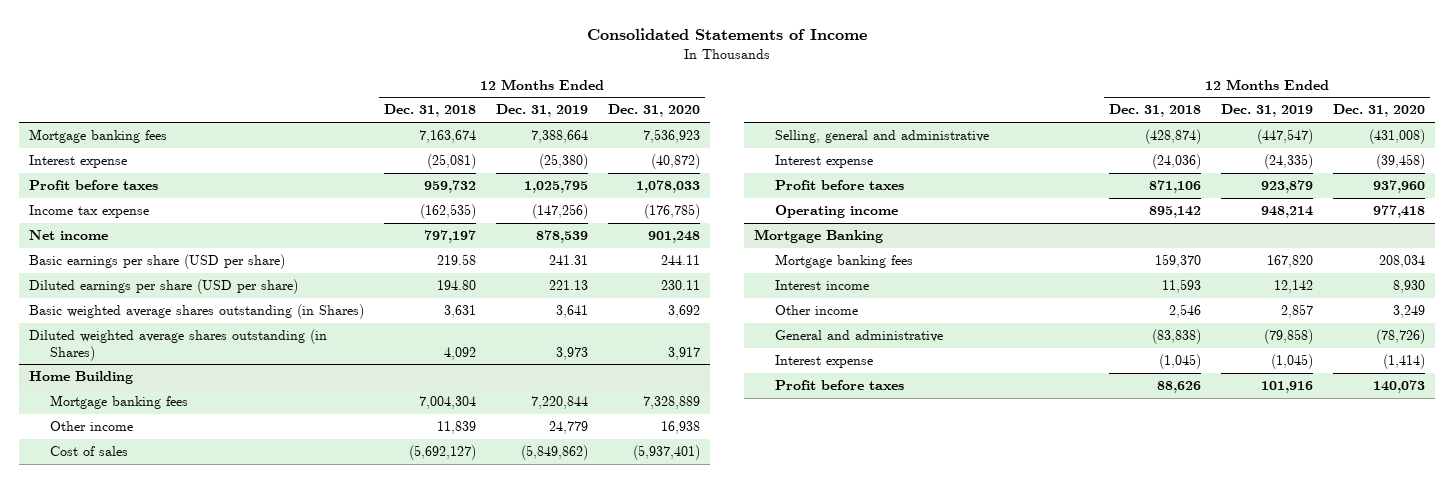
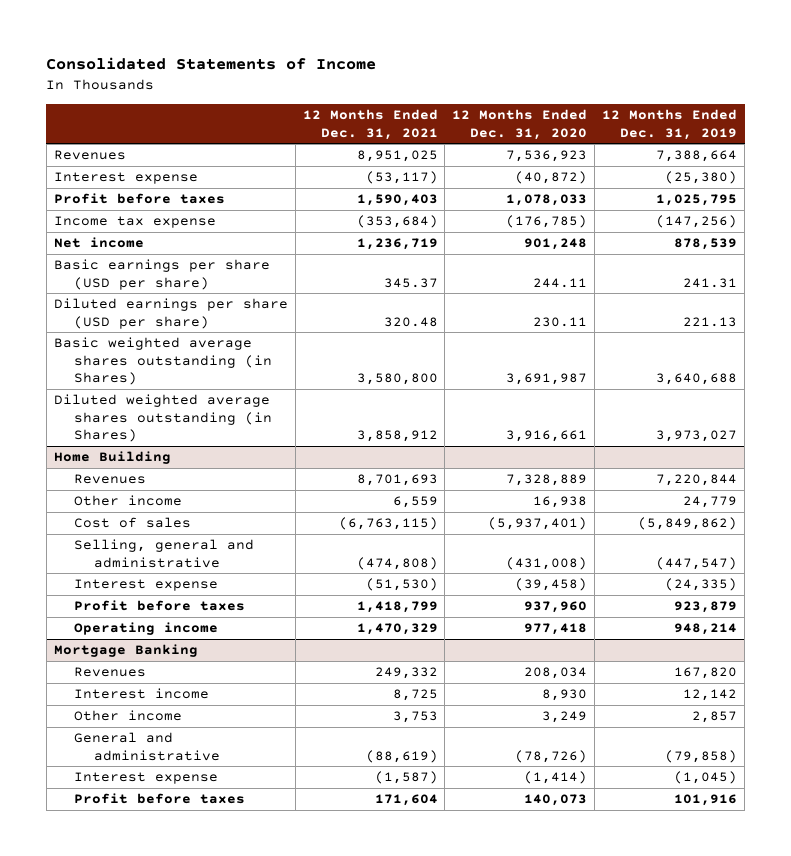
- | 12 Months Ended Dec. 31, 2018 | 12 Months Ended Dec. 31, 2019 | 12 Months Ended Dec. 31, 2020
+ | 12 Months Ended Dec. 31, 2021 | 12 Months Ended Dec. 31, 2020 | 12 Months Ended Dec. 31, 2019
- Mortgage banking fees | 7,163,674 | 7,388,664 | 7,536,923
+ Revenues | 8,951,025 | 7,536,923 | 7,388,664
- Basic weighted average shares outstanding (in Shares) | 3,631 | 3,641 | 3,692
- Diluted weighted average shares outstanding (in Shares) | 4,092 | 3,973 | 3,917
+ Basic weighted average shares outstanding (in Shares) | 3,580,800 | 3,691,987 | 3,640,688
+ Diluted weighted average shares outstanding (in Shares) | 3,858,912 | 3,916,661 | 3,973,027
@ Home Building
- Mortgage banking fees | 7,004,304 | 7,220,844 | 7,328,889
+ Revenues | 8,701,693 | 7,328,889 | 7,220,844
@ Mortgage Banking
- Mortgage banking fees | 159,370 | 167,820 | 208,034
+ Revenues | 249,332 | 208,034 | 167,820

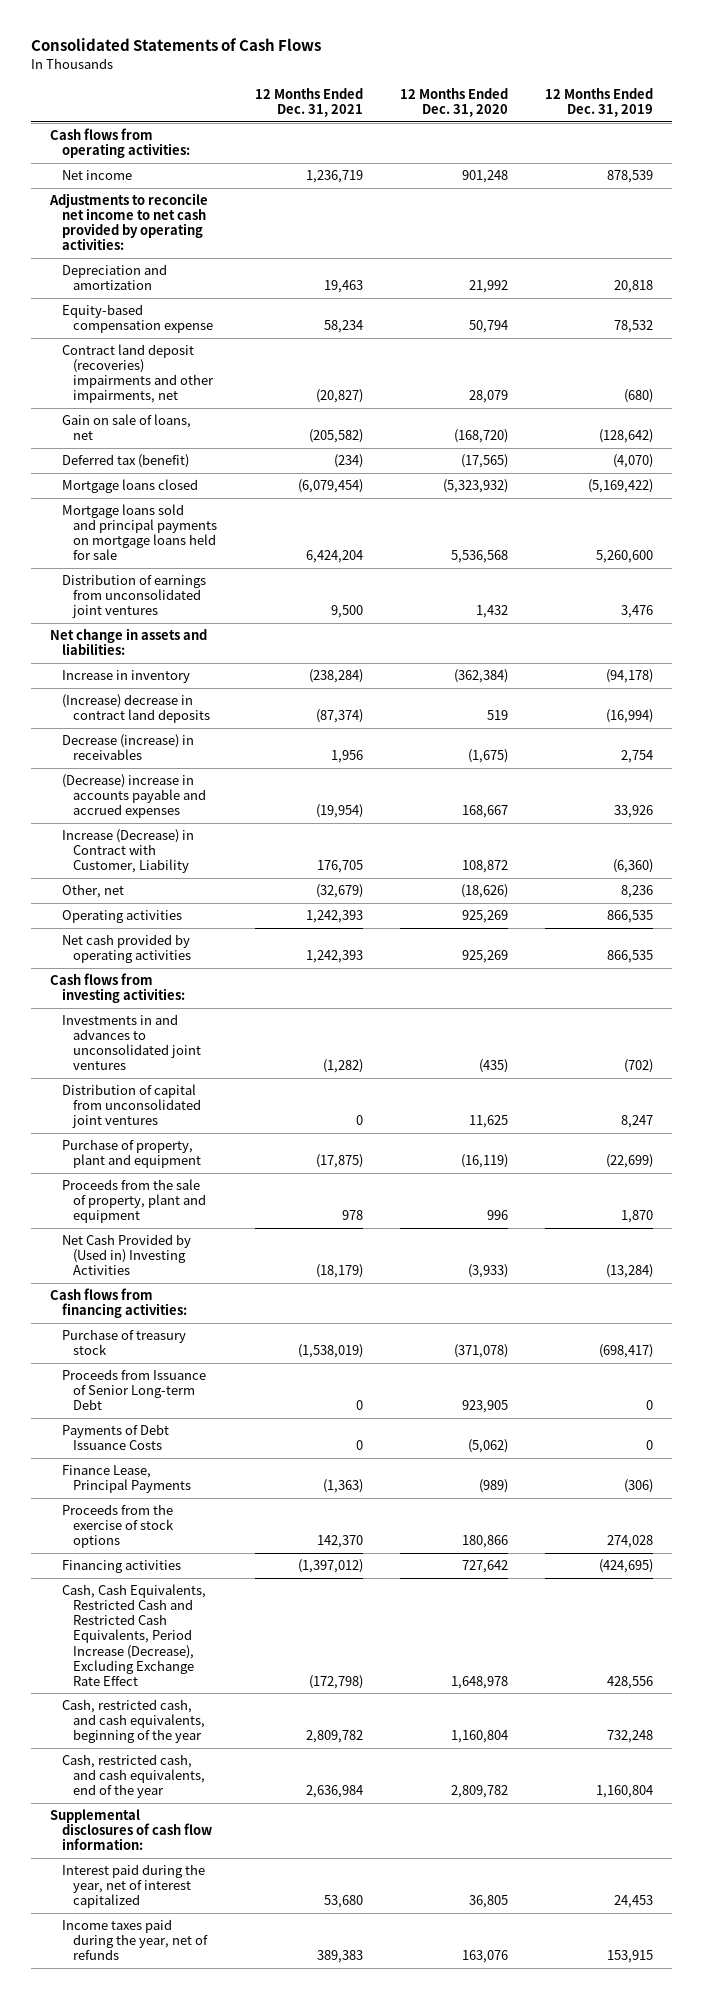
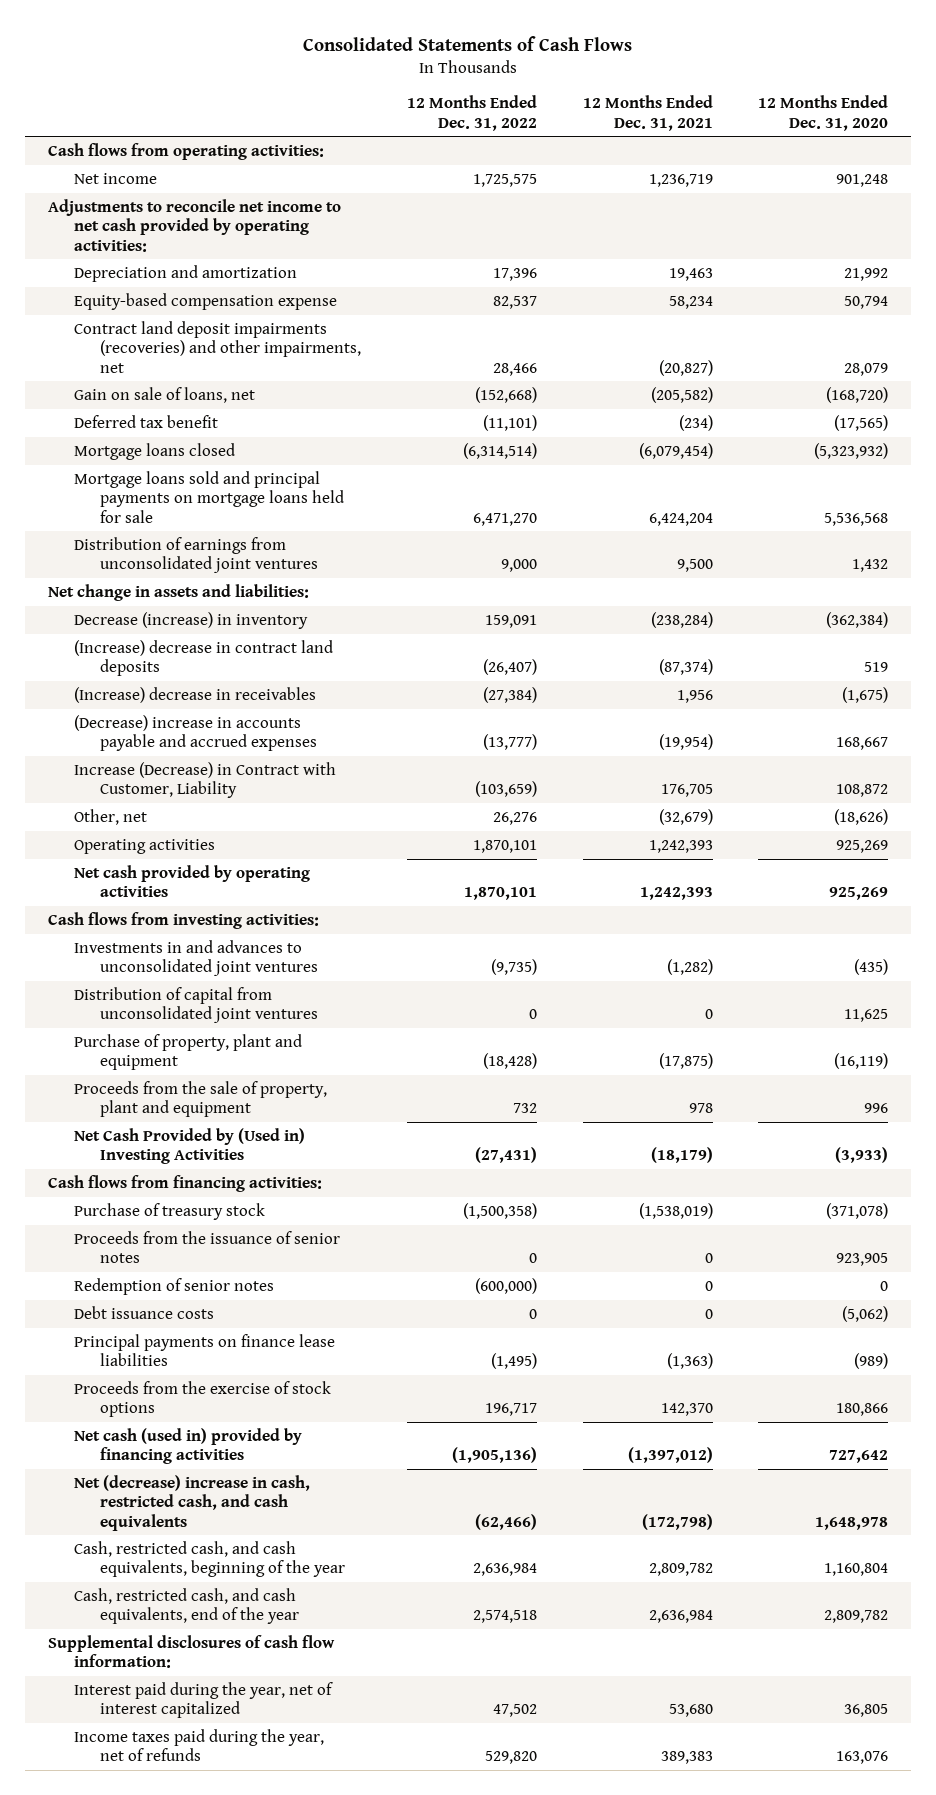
- | 12 Months Ended Dec. 31, 2021 | 12 Months Ended Dec. 31, 2020 | 12 Months Ended Dec. 31, 2019
+ | 12 Months Ended Dec. 31, 2022 | 12 Months Ended Dec. 31, 2021 | 12 Months Ended Dec. 31, 2020
- Contract land deposit (recoveries) impairments and other impairments, net | (20,827) | 28,079 | (680)
+ Contract land deposit impairments (recoveries) and other impairments, net | 28,466 | (20,827) | 28,079
- Deferred tax (benefit) | (234) | (17,565) | (4,070)
+ Deferred tax benefit | (11,101) | (234) | (17,565)
- Increase in inventory | (238,284) | (362,384) | (94,178)
+ Decrease (increase) in inventory | 159,091 | (238,284) | (362,384)
- Decrease (increase) in receivables | 1,956 | (1,675) | 2,754
+ (Increase) decrease in receivables | (27,384) | 1,956 | (1,675)
- Proceeds from Issuance of Senior Long-term Debt | 0 | 923,905 | 0
- Payments of Debt Issuance Costs | 0 | (5,062) | 0
- Finance Lease, Principal Payments | (1,363) | (989) | (306)
+ Proceeds from the issuance of senior notes | 0 | 0 | 923,905
+ Redemption of senior notes | (600,000) | 0 | 0
+ Debt issuance costs | 0 | 0 | (5,062)
+ Principal payments on finance lease liabilities | (1,495) | (1,363) | (989)
- Financing activities | (1,397,012) | 727,642 | (424,695)
- Cash, Cash Equivalents, Restricted Cash and Restricted Cash Equivalents, Period Increase (Decrease), Excluding Exchange Rate Effect | (172,798) | 1,648,978 | 428,556
+ Net cash (used in) provided by financing activities | (1,905,136) | (1,397,012) | 727,642
+ Net (decrease) increase in cash, restricted cash, and cash equivalents | (62,466) | (172,798) | 1,648,978

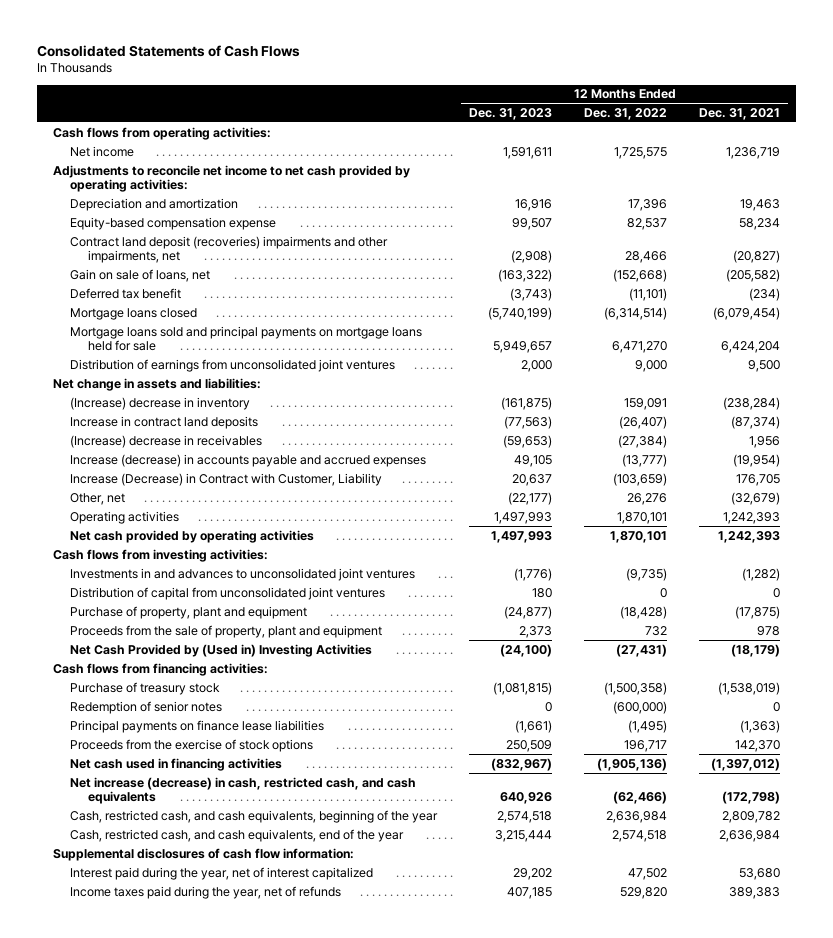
- | 12 Months Ended Dec. 31, 2022 | 12 Months Ended Dec. 31, 2021 | 12 Months Ended Dec. 31, 2020
+ | 12 Months Ended Dec. 31, 2023 | 12 Months Ended Dec. 31, 2022 | 12 Months Ended Dec. 31, 2021
- Contract land deposit impairments (recoveries) and other impairments, net | 28,466 | (20,827) | 28,079
+ Contract land deposit (recoveries) impairments and other impairments, net | (2,908) | 28,466 | (20,827)
- Decrease (increase) in inventory | 159,091 | (238,284) | (362,384)
- (Increase) decrease in contract land deposits | (26,407) | (87,374) | 519
+ (Increase) decrease in inventory | (161,875) | 159,091 | (238,284)
+ Increase in contract land deposits | (77,563) | (26,407) | (87,374)
- (Decrease) increase in accounts payable and accrued expenses | (13,777) | (19,954) | 168,667
+ Increase (decrease) in accounts payable and accrued expenses | 49,105 | (13,777) | (19,954)
- Proceeds from the issuance of senior notes | 0 | 0 | 923,905
- Debt issuance costs | 0 | 0 | (5,062)
- Net cash (used in) provided by financing activities | (1,905,136) | (1,397,012) | 727,642
- Net (decrease) increase in cash, restricted cash, and cash equivalents | (62,466) | (172,798) | 1,648,978
+ Net cash used in financing activities | (832,967) | (1,905,136) | (1,397,012)
+ Net increase (decrease) in cash, restricted cash, and cash equivalents | 640,926 | (62,466) | (172,798)

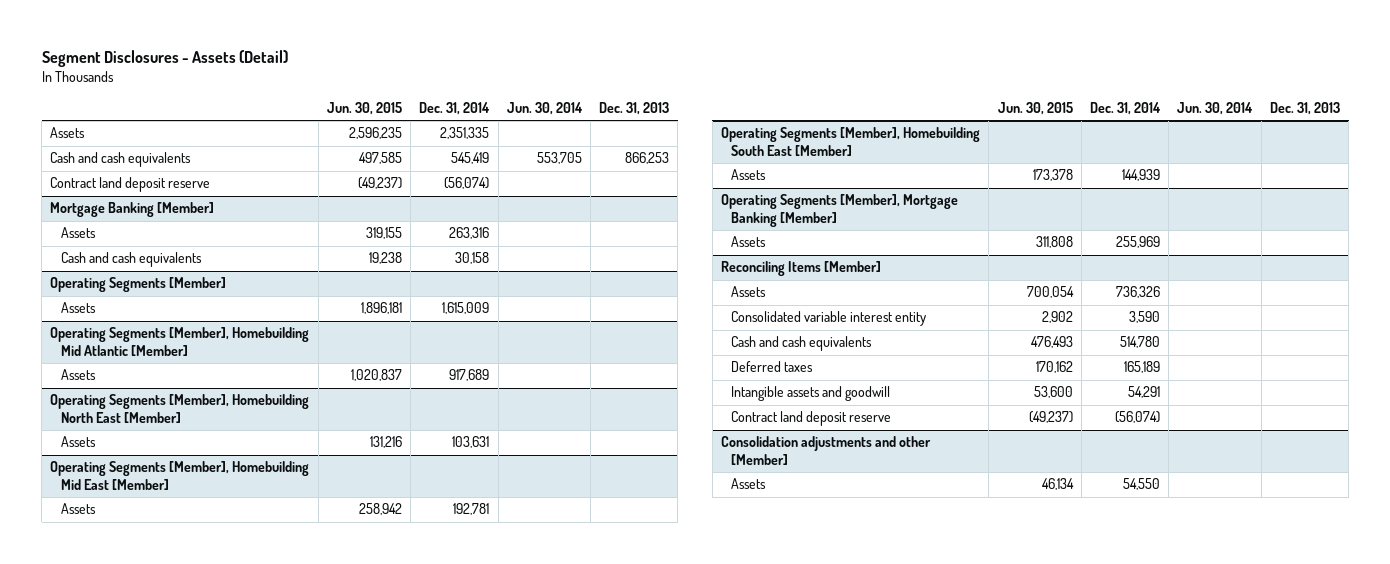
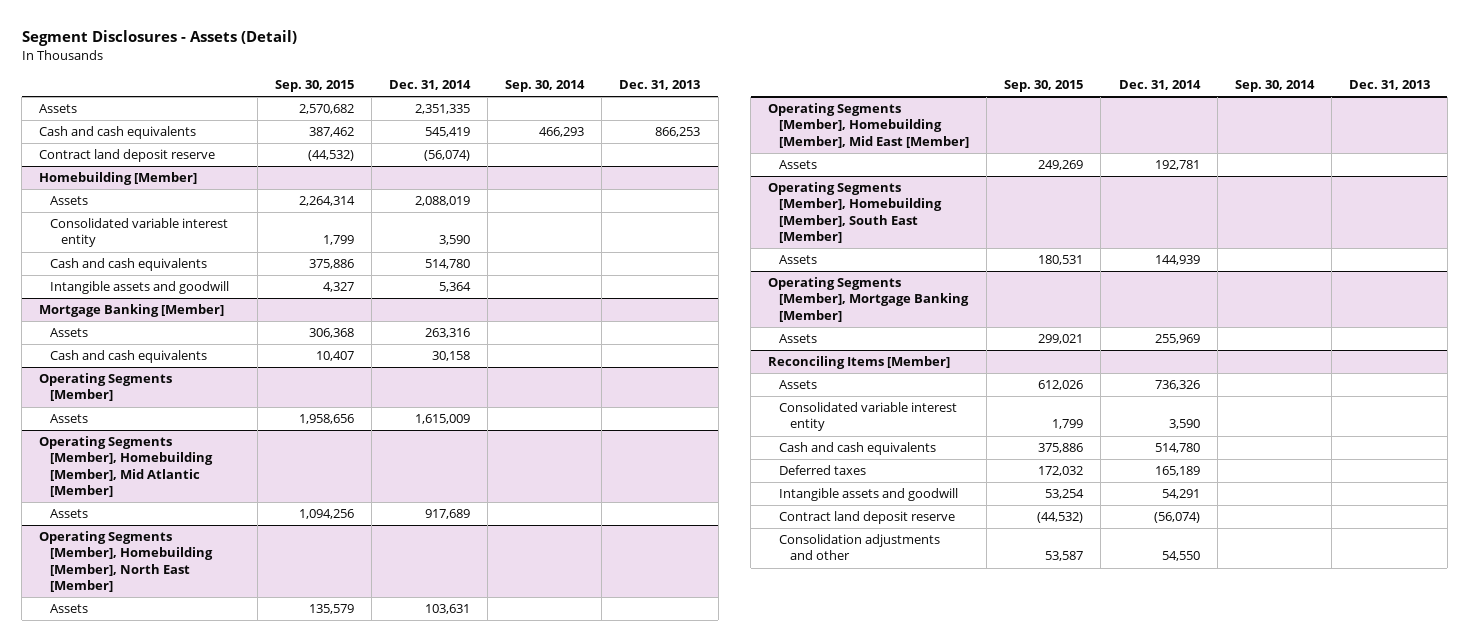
- | Jun. 30, 2015 | Dec. 31, 2014 | Jun. 30, 2014 | Dec. 31, 2013
+ | Sep. 30, 2015 | Dec. 31, 2014 | Sep. 30, 2014 | Dec. 31, 2013
+ Homebuilding [Member]
+ Assets | 2,264,314 | 2,088,019 | |
+ Consolidated variable interest entity | 1,799 | 3,590 | |
+ Cash and cash equivalents | 375,886 | 514,780 | |
+ Intangible assets and goodwill | 4,327 | 5,364 | |
- Operating Segments [Member], Homebuilding Mid Atlantic [Member]
+ Operating Segments [Member], Homebuilding [Member], Mid Atlantic [Member]
- Operating Segments [Member], Homebuilding North East [Member]
+ Operating Segments [Member], Homebuilding [Member], North East [Member]
- Operating Segments [Member], Homebuilding Mid East [Member]
+ Operating Segments [Member], Homebuilding [Member], Mid East [Member]
- Operating Segments [Member], Homebuilding South East [Member]
+ Operating Segments [Member], Homebuilding [Member], South East [Member]
- Consolidation adjustments and other [Member]
- Assets | 46,134 | 54,550 | |
@ Reconciling Items [Member]
+ Consolidation adjustments and other | 53,587 | 54,550 | |

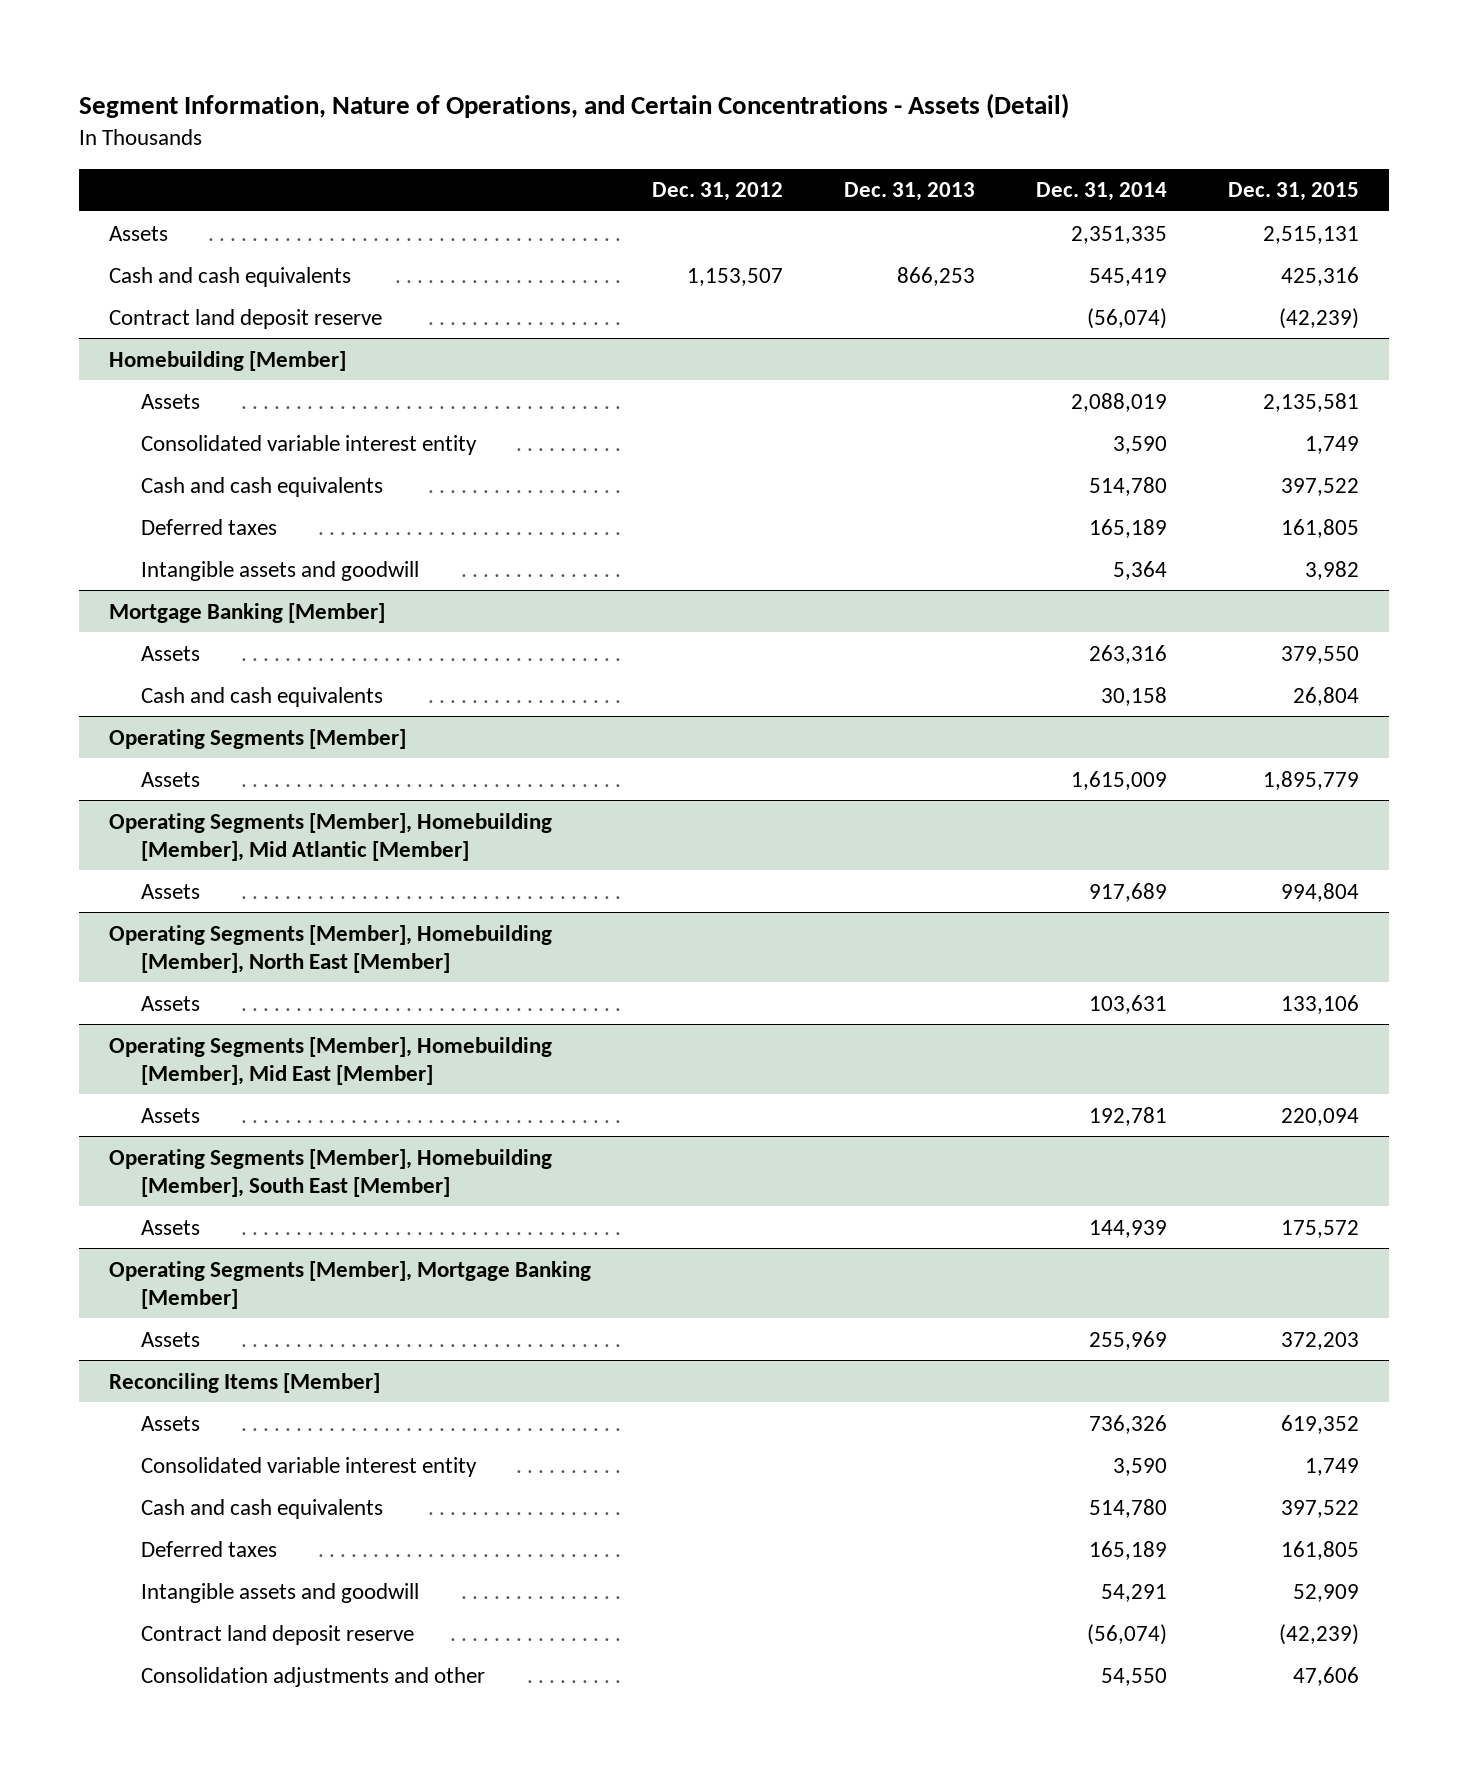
- Segment Disclosures - Assets (Detail)
+ Segment Information, Nature of Operations, and Certain Concentrations - Assets (Detail)
- | Sep. 30, 2015 | Dec. 31, 2014 | Sep. 30, 2014 | Dec. 31, 2013
+ | Dec. 31, 2012 | Dec. 31, 2013 | Dec. 31, 2014 | Dec. 31, 2015
@ Homebuilding [Member]
+ Deferred taxes | | | 165,189 | 161,805

